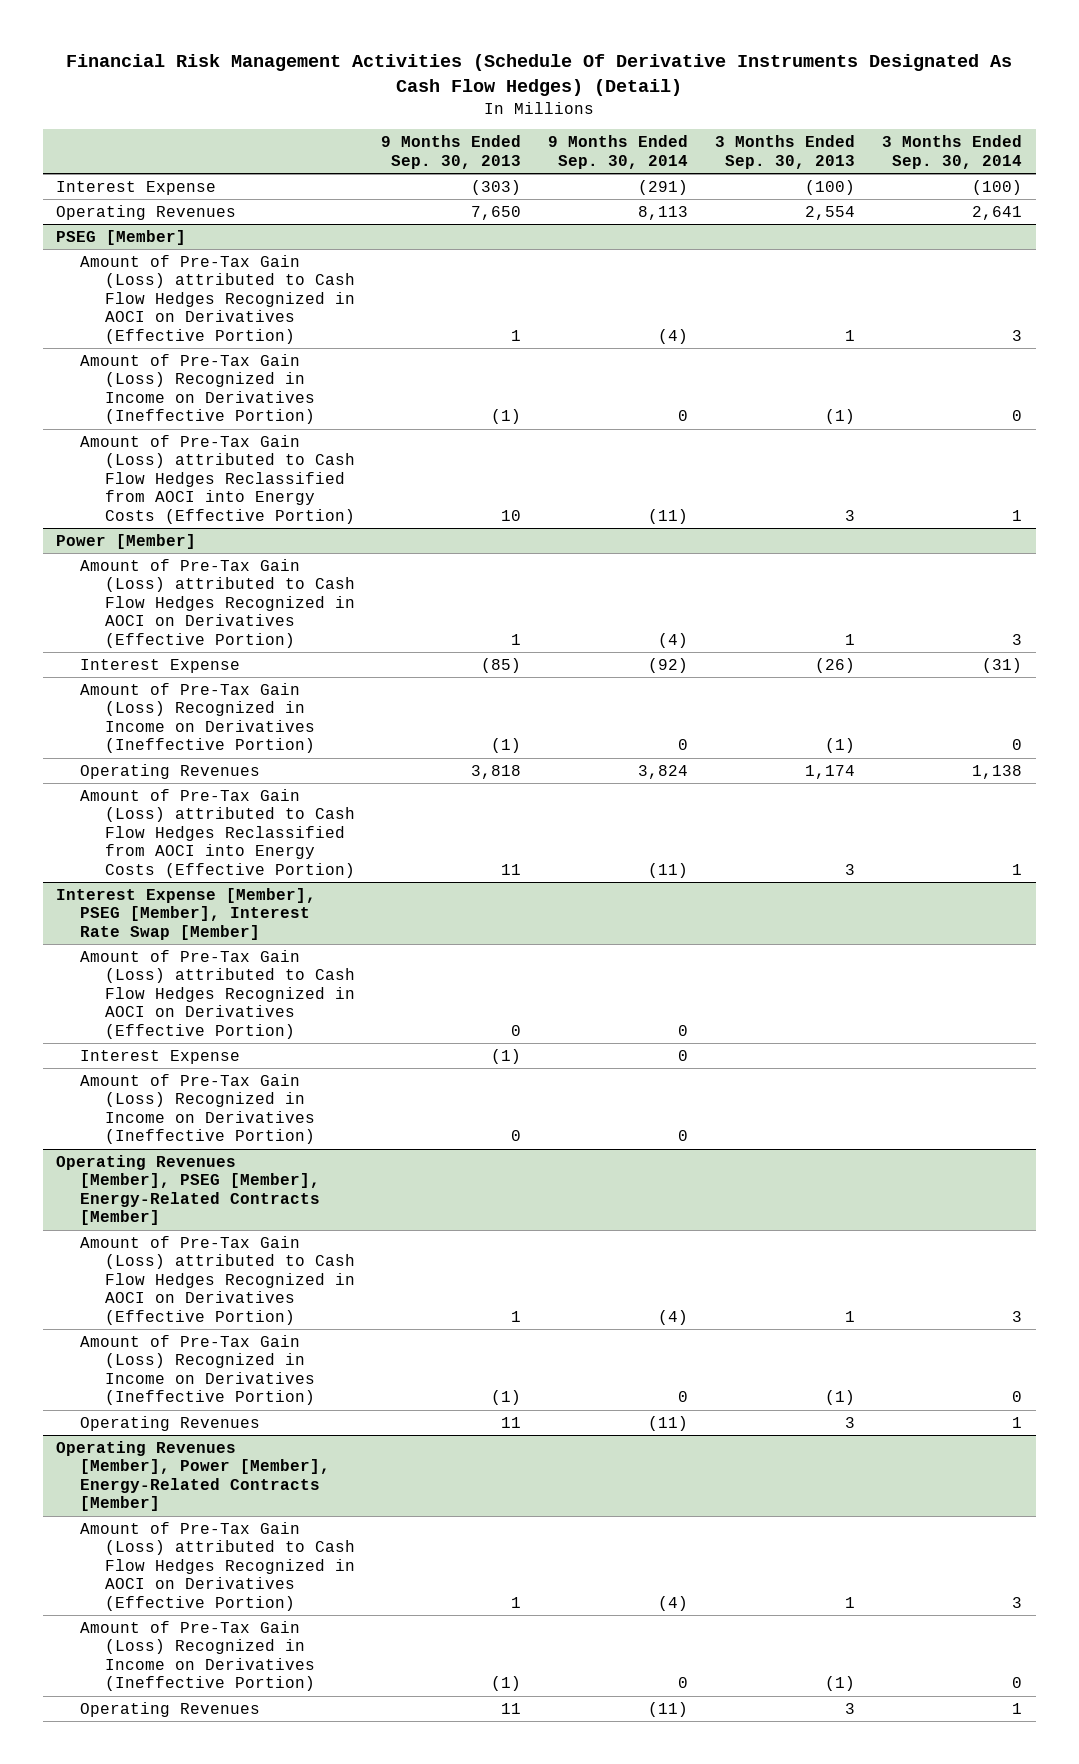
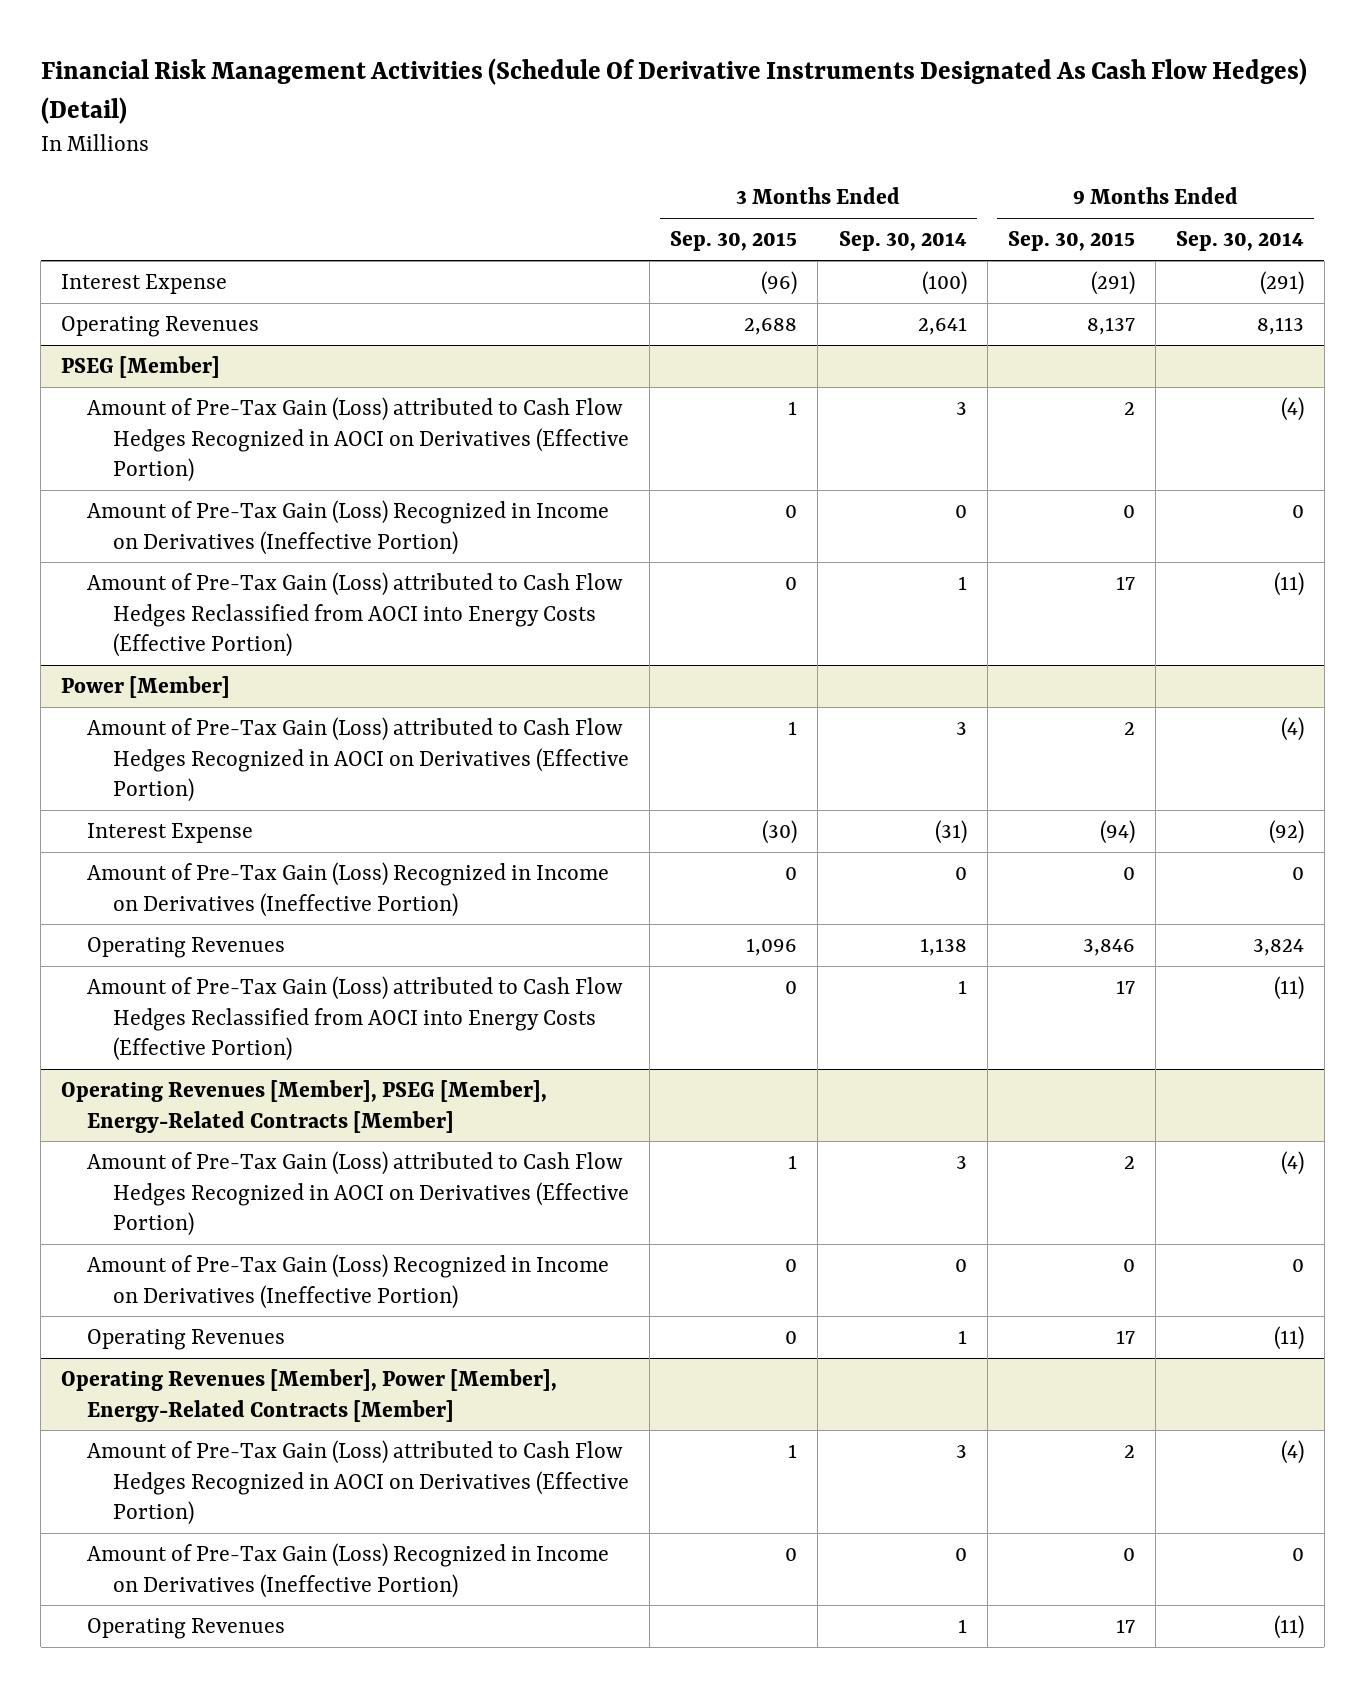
- | 9 Months Ended Sep. 30, 2013 | 9 Months Ended Sep. 30, 2014 | 3 Months Ended Sep. 30, 2013 | 3 Months Ended Sep. 30, 2014
+ | 3 Months Ended Sep. 30, 2015 | 3 Months Ended Sep. 30, 2014 | 9 Months Ended Sep. 30, 2015 | 9 Months Ended Sep. 30, 2014
- Interest Expense [Member], PSEG [Member], Interest Rate Swap [Member]
- Amount of Pre-Tax Gain (Loss) attributed to Cash Flow Hedges Recognized in AOCI on Derivatives (Effective Portion) | 0 | 0 | |
- Interest Expense | (1) | 0 | |
- Amount of Pre-Tax Gain (Loss) Recognized in Income on Derivatives (Ineffective Portion) | 0 | 0 | |

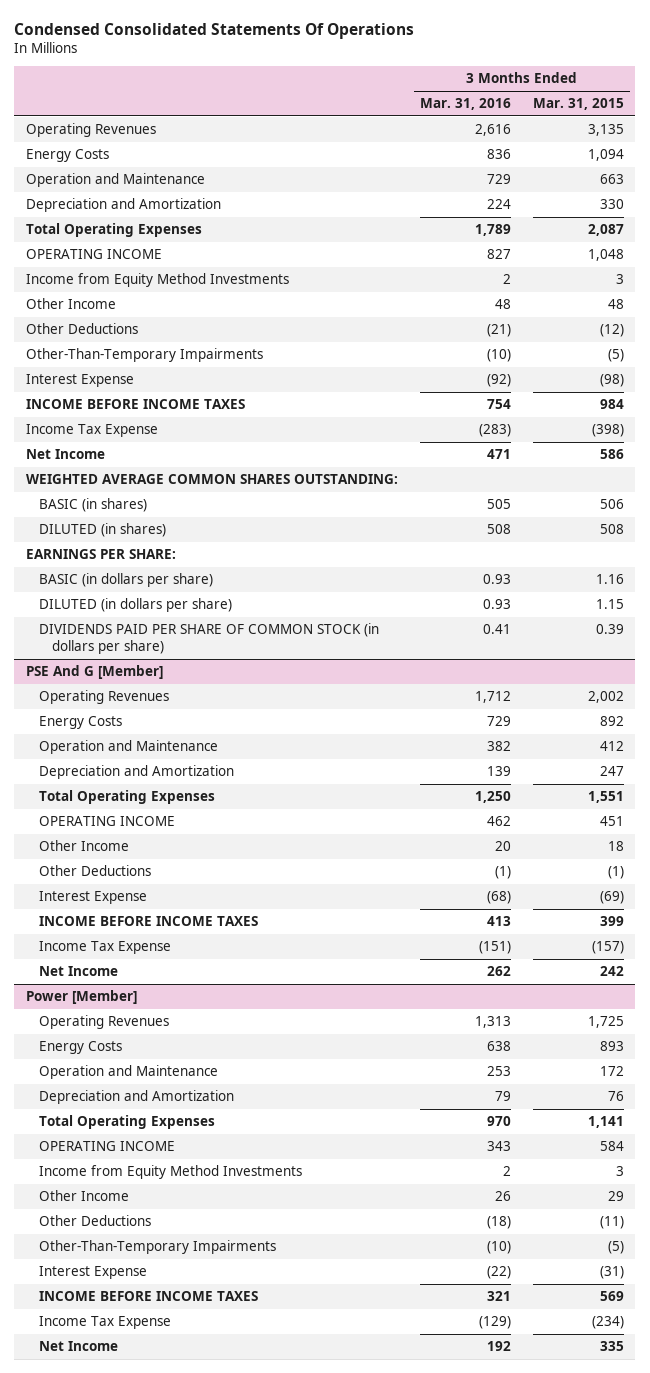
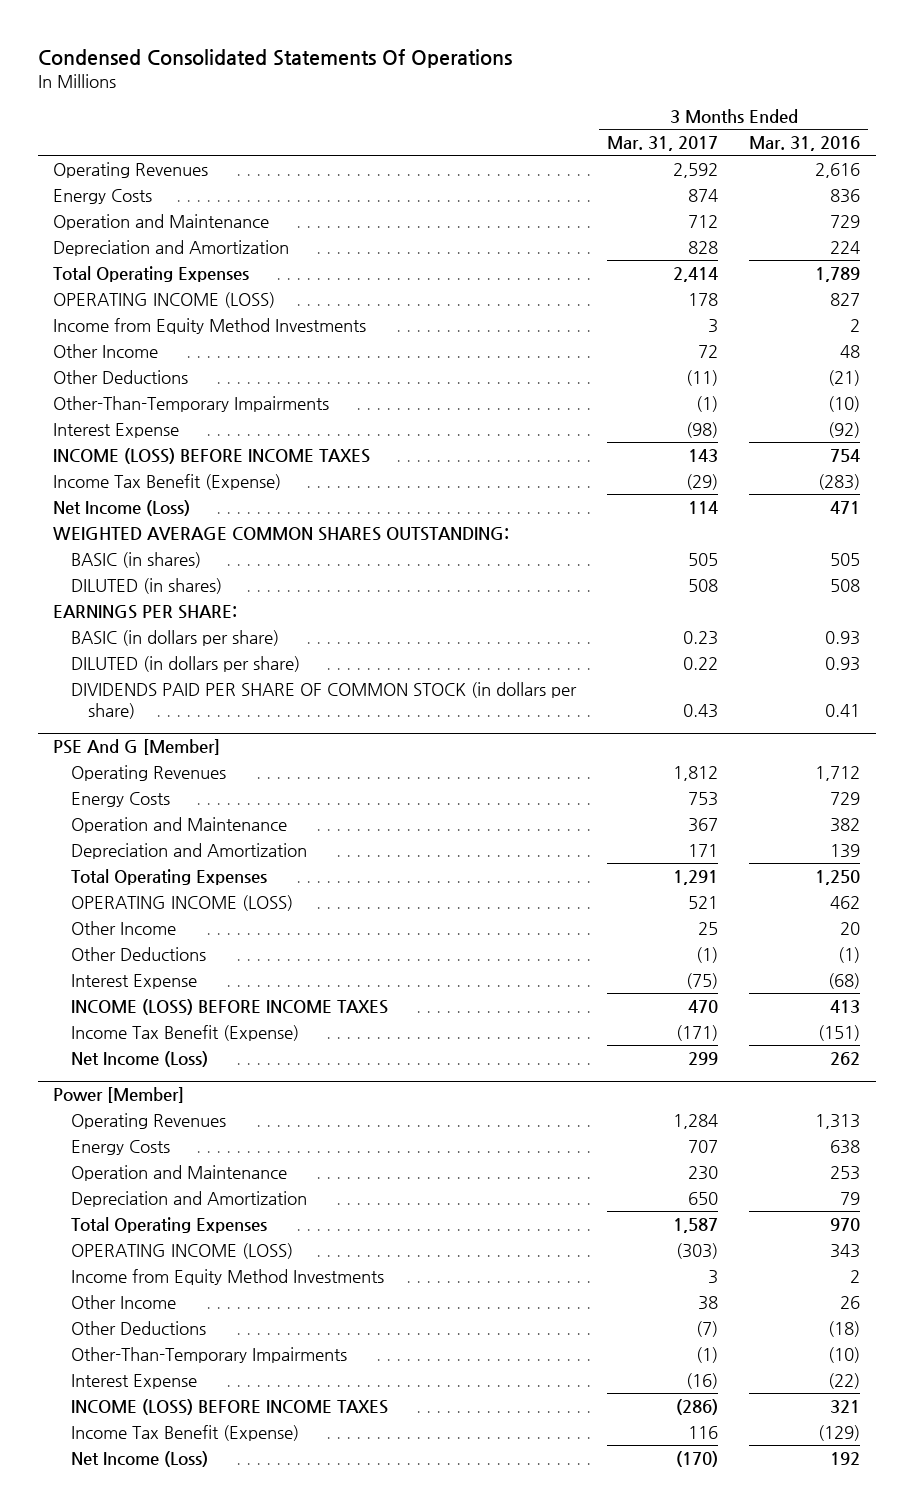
- | 3 Months Ended Mar. 31, 2016 | 3 Months Ended Mar. 31, 2015
+ | 3 Months Ended Mar. 31, 2017 | 3 Months Ended Mar. 31, 2016
- OPERATING INCOME | 827 | 1,048
+ OPERATING INCOME (LOSS) | 178 | 827
- INCOME BEFORE INCOME TAXES | 754 | 984
- Income Tax Expense | (283) | (398)
- Net Income | 471 | 586
+ INCOME (LOSS) BEFORE INCOME TAXES | 143 | 754
+ Income Tax Benefit (Expense) | (29) | (283)
+ Net Income (Loss) | 114 | 471
@ PSE And G [Member]
- OPERATING INCOME | 462 | 451
+ OPERATING INCOME (LOSS) | 521 | 462
- INCOME BEFORE INCOME TAXES | 413 | 399
- Income Tax Expense | (151) | (157)
- Net Income | 262 | 242
+ INCOME (LOSS) BEFORE INCOME TAXES | 470 | 413
+ Income Tax Benefit (Expense) | (171) | (151)
+ Net Income (Loss) | 299 | 262
@ Power [Member]
- OPERATING INCOME | 343 | 584
+ OPERATING INCOME (LOSS) | (303) | 343
- INCOME BEFORE INCOME TAXES | 321 | 569
- Income Tax Expense | (129) | (234)
- Net Income | 192 | 335
+ INCOME (LOSS) BEFORE INCOME TAXES | (286) | 321
+ Income Tax Benefit (Expense) | 116 | (129)
+ Net Income (Loss) | (170) | 192

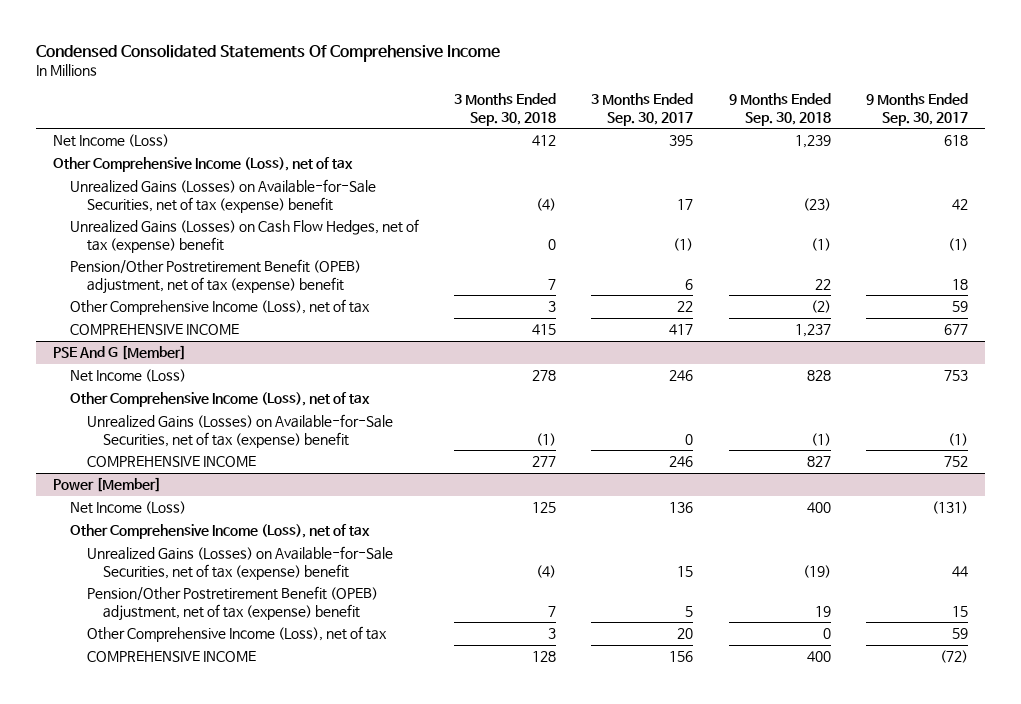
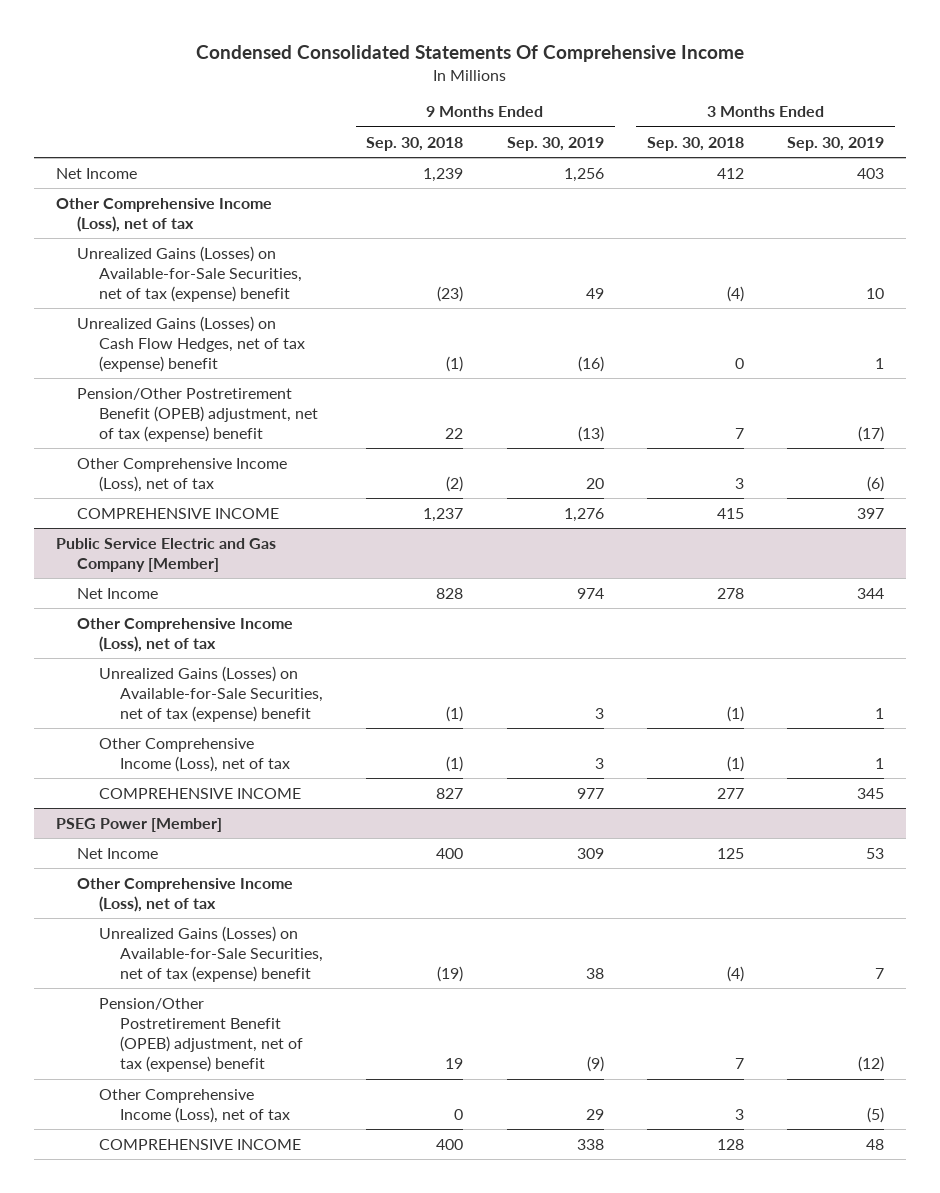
- | 3 Months Ended Sep. 30, 2018 | 3 Months Ended Sep. 30, 2017 | 9 Months Ended Sep. 30, 2018 | 9 Months Ended Sep. 30, 2017
+ | 9 Months Ended Sep. 30, 2018 | 9 Months Ended Sep. 30, 2019 | 3 Months Ended Sep. 30, 2018 | 3 Months Ended Sep. 30, 2019
- Net Income (Loss) | 412 | 395 | 1,239 | 618
+ Net Income | 1,239 | 1,256 | 412 | 403
- PSE And G [Member]
- Net Income (Loss) | 278 | 246 | 828 | 753
+ Public Service Electric and Gas Company [Member]
+ Net Income | 828 | 974 | 278 | 344
+ Other Comprehensive Income (Loss), net of tax | (1) | 3 | (1) | 1
- Power [Member]
- Net Income (Loss) | 125 | 136 | 400 | (131)
+ PSEG Power [Member]
+ Net Income | 400 | 309 | 125 | 53

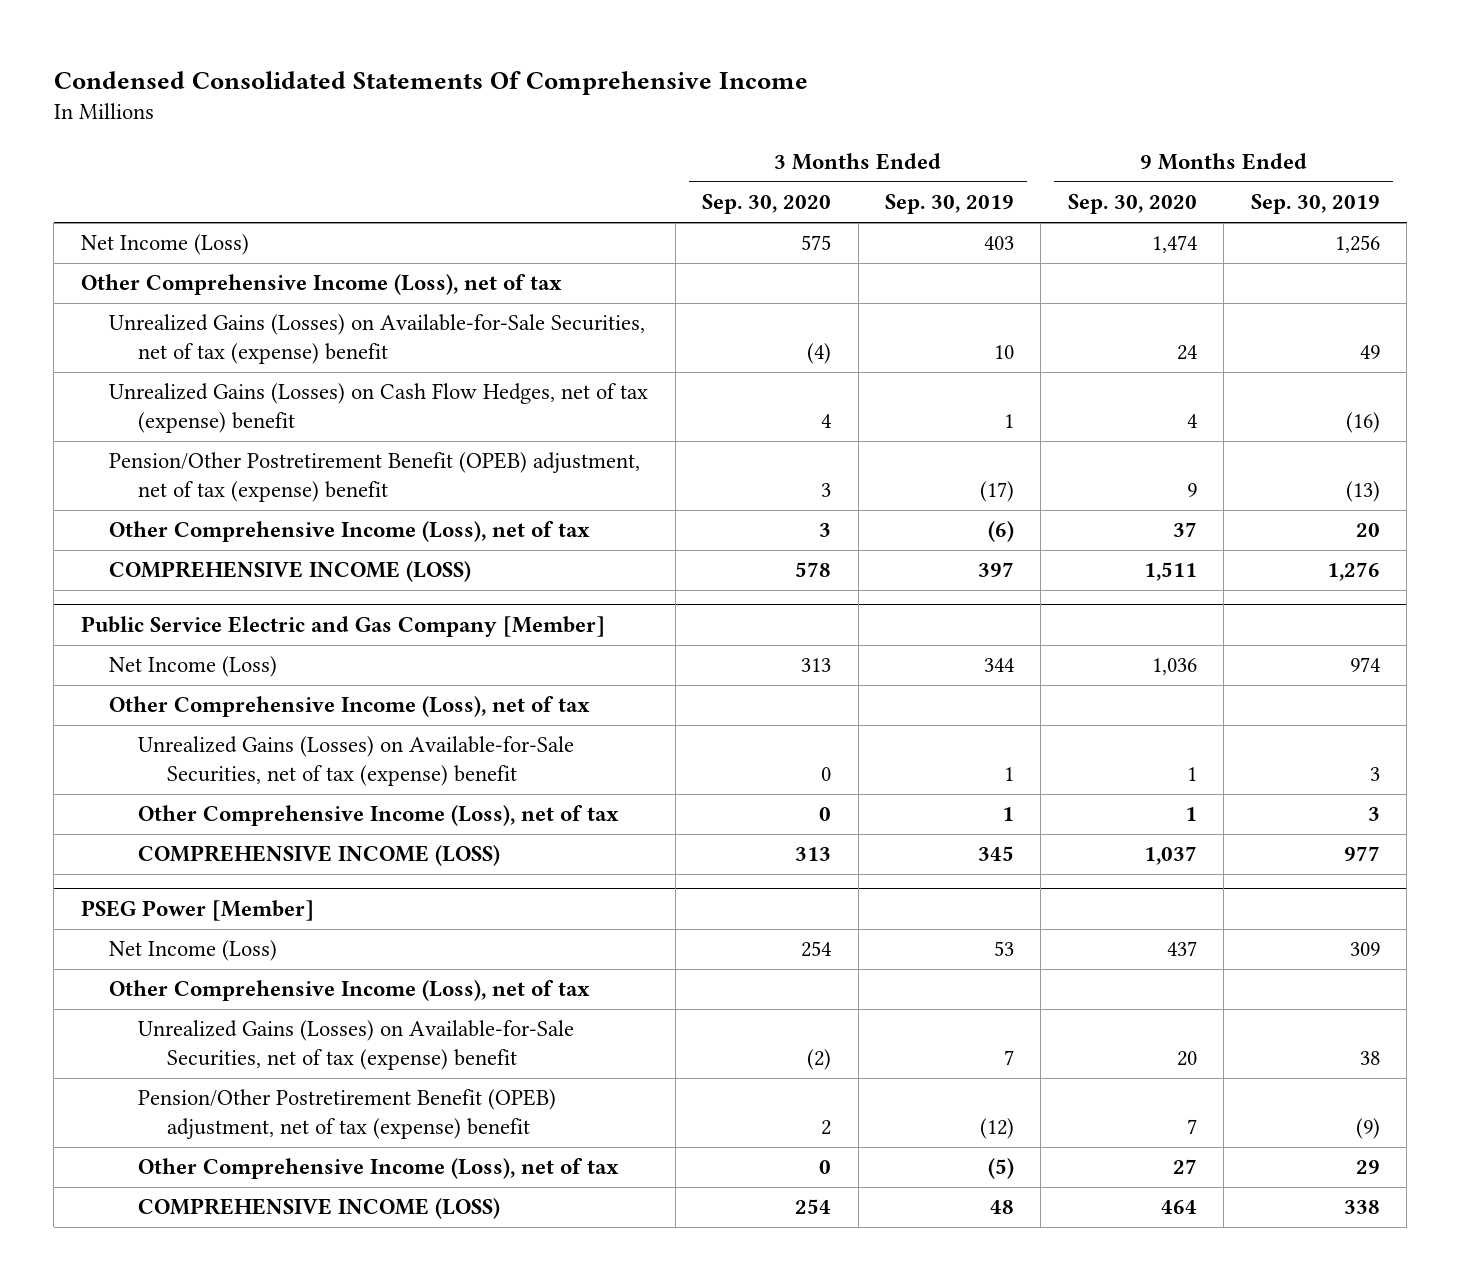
- | 9 Months Ended Sep. 30, 2018 | 9 Months Ended Sep. 30, 2019 | 3 Months Ended Sep. 30, 2018 | 3 Months Ended Sep. 30, 2019
+ | 3 Months Ended Sep. 30, 2020 | 3 Months Ended Sep. 30, 2019 | 9 Months Ended Sep. 30, 2020 | 9 Months Ended Sep. 30, 2019
- Net Income | 1,239 | 1,256 | 412 | 403
+ Net Income (Loss) | 575 | 403 | 1,474 | 1,256
- COMPREHENSIVE INCOME | 1,237 | 1,276 | 415 | 397
+ COMPREHENSIVE INCOME (LOSS) | 578 | 397 | 1,511 | 1,276
@ Public Service Electric and Gas Company [Member]
- Net Income | 828 | 974 | 278 | 344
+ Net Income (Loss) | 313 | 344 | 1,036 | 974
- COMPREHENSIVE INCOME | 827 | 977 | 277 | 345
+ COMPREHENSIVE INCOME (LOSS) | 313 | 345 | 1,037 | 977
@ PSEG Power [Member]
- Net Income | 400 | 309 | 125 | 53
+ Net Income (Loss) | 254 | 53 | 437 | 309
- COMPREHENSIVE INCOME | 400 | 338 | 128 | 48
+ COMPREHENSIVE INCOME (LOSS) | 254 | 48 | 464 | 338

